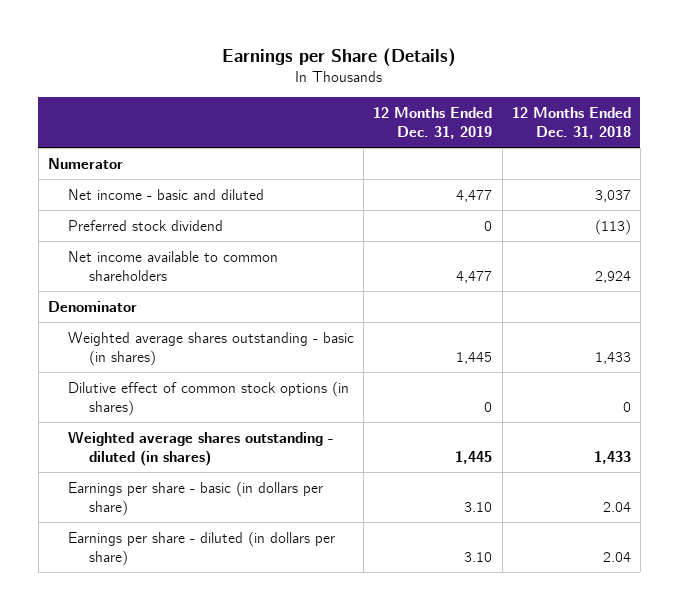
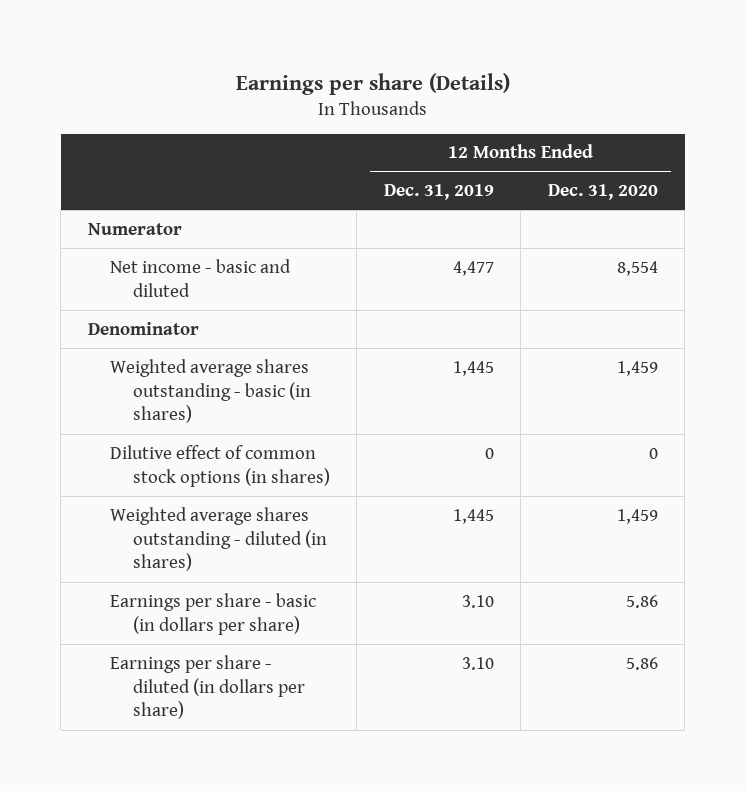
- Earnings per Share (Details)
+ Earnings per share (Details)
- | 12 Months Ended Dec. 31, 2019 | 12 Months Ended Dec. 31, 2018
+ | 12 Months Ended Dec. 31, 2019 | 12 Months Ended Dec. 31, 2020
- Preferred stock dividend | 0 | (113)
- Net income available to common shareholders | 4,477 | 2,924

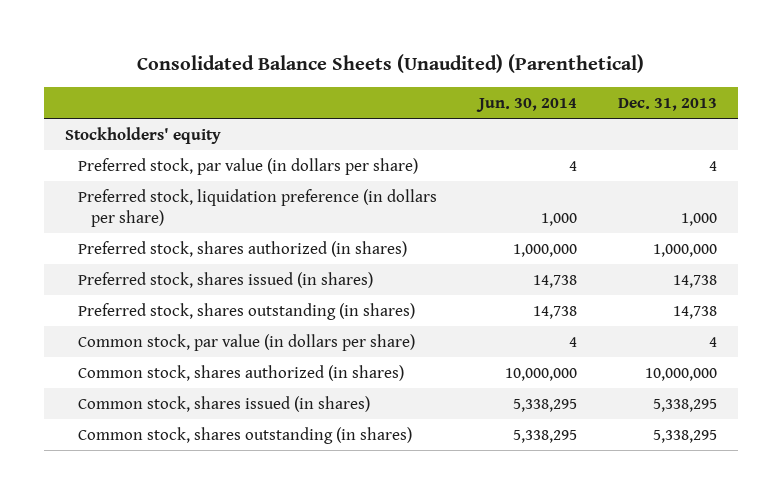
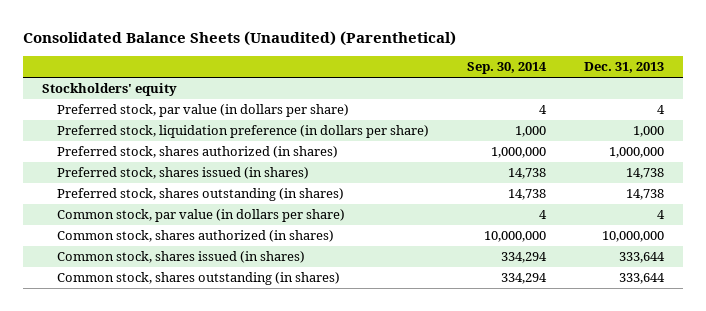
- | Jun. 30, 2014 | Dec. 31, 2013
+ | Sep. 30, 2014 | Dec. 31, 2013
- Common stock, shares issued (in shares) | 5,338,295 | 5,338,295
- Common stock, shares outstanding (in shares) | 5,338,295 | 5,338,295
+ Common stock, shares issued (in shares) | 334,294 | 333,644
+ Common stock, shares outstanding (in shares) | 334,294 | 333,644

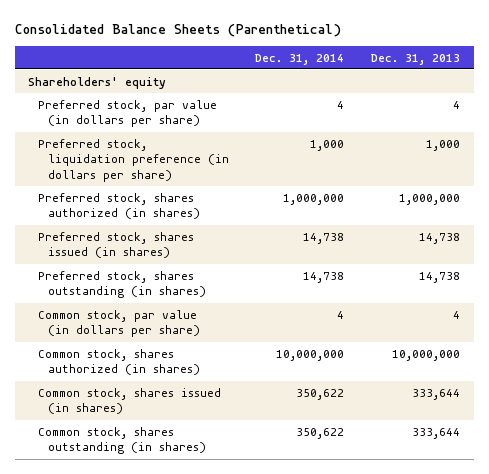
- Consolidated Balance Sheets (Unaudited) (Parenthetical)
+ Consolidated Balance Sheets (Parenthetical)
- | Sep. 30, 2014 | Dec. 31, 2013
+ | Dec. 31, 2014 | Dec. 31, 2013
- Stockholders' equity
+ Shareholders' equity

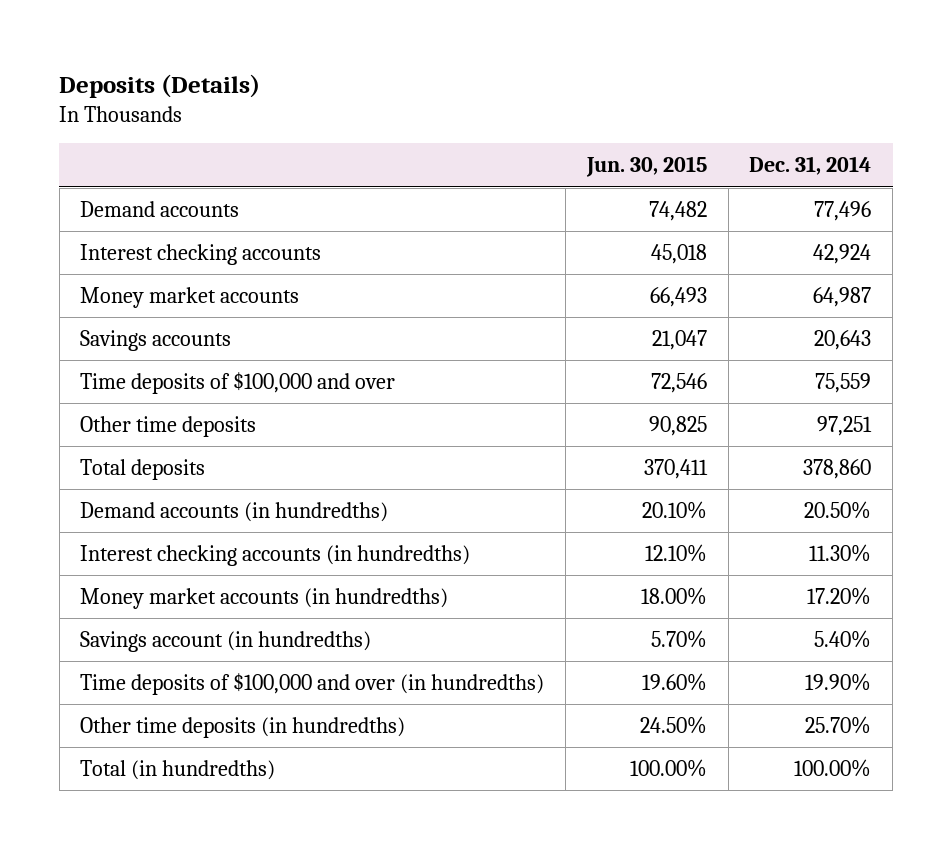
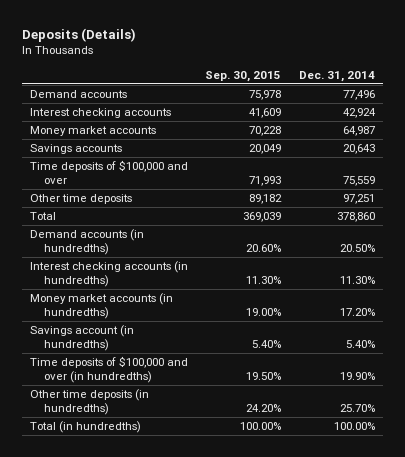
- | Jun. 30, 2015 | Dec. 31, 2014
+ | Sep. 30, 2015 | Dec. 31, 2014
- Total deposits | 370,411 | 378,860
+ Total | 369,039 | 378,860

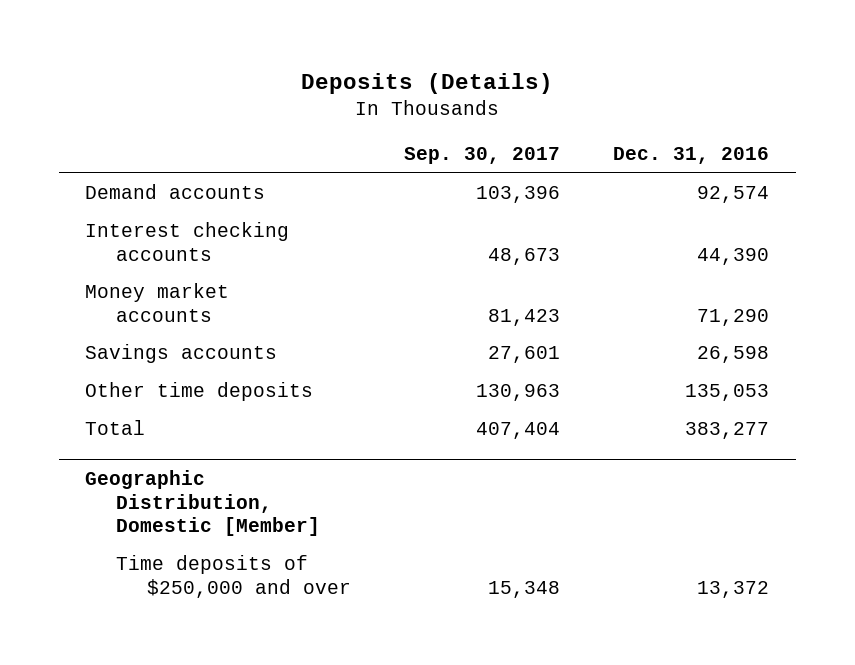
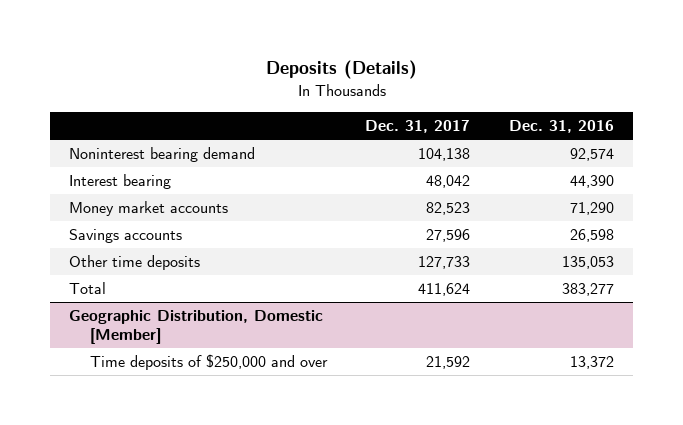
- | Sep. 30, 2017 | Dec. 31, 2016
+ | Dec. 31, 2017 | Dec. 31, 2016
- Demand accounts | 103,396 | 92,574
- Interest checking accounts | 48,673 | 44,390
+ Noninterest bearing demand | 104,138 | 92,574
+ Interest bearing | 48,042 | 44,390

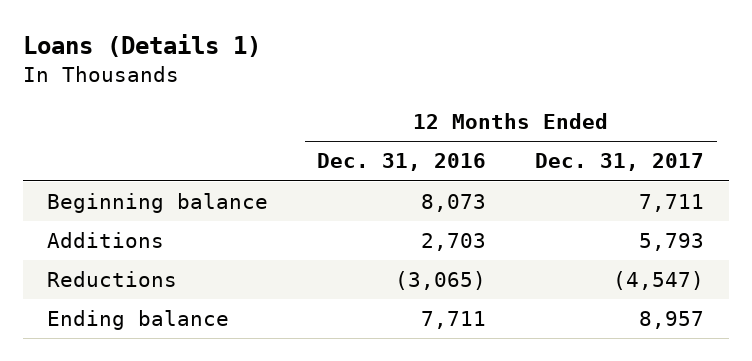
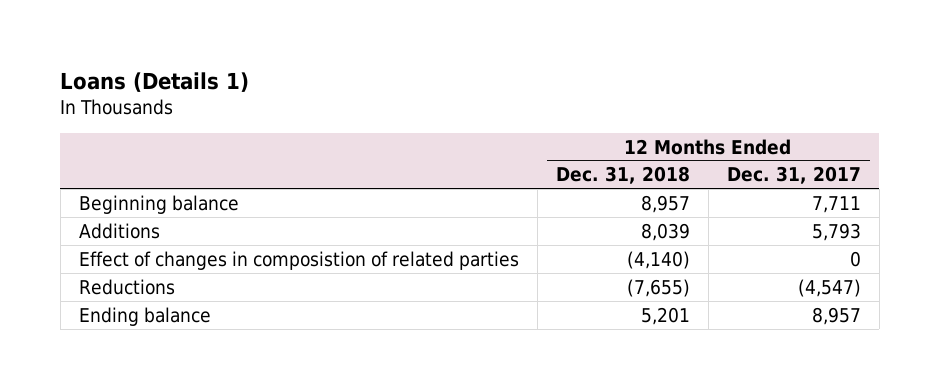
- | 12 Months Ended Dec. 31, 2016 | 12 Months Ended Dec. 31, 2017
+ | 12 Months Ended Dec. 31, 2018 | 12 Months Ended Dec. 31, 2017
+ Effect of changes in composistion of related parties | (4,140) | 0

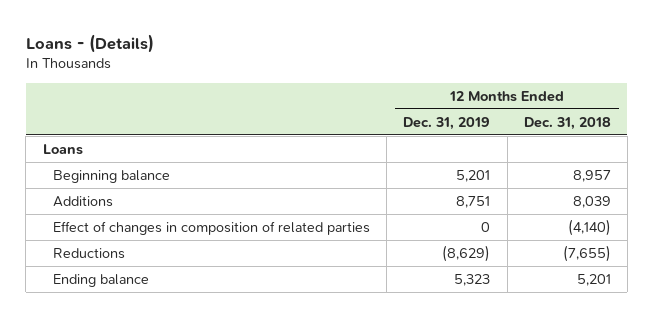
- Loans (Details 1)
+ Loans - (Details)
- | 12 Months Ended Dec. 31, 2018 | 12 Months Ended Dec. 31, 2017
+ | 12 Months Ended Dec. 31, 2019 | 12 Months Ended Dec. 31, 2018
+ Loans
- Effect of changes in composistion of related parties | (4,140) | 0
+ Effect of changes in composition of related parties | 0 | (4,140)

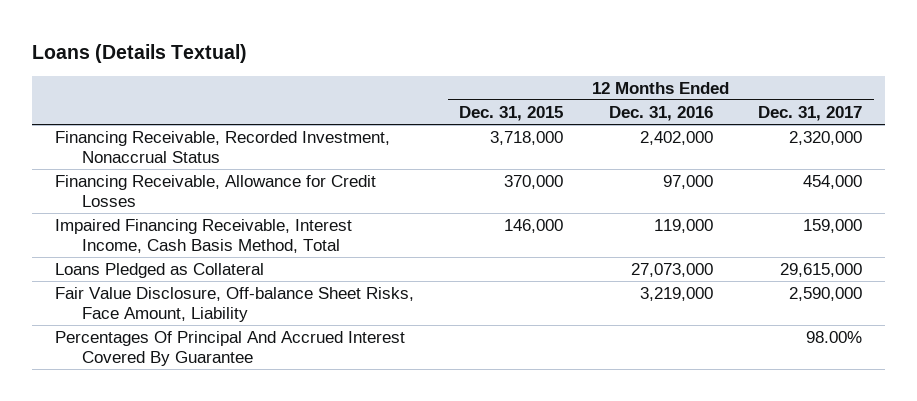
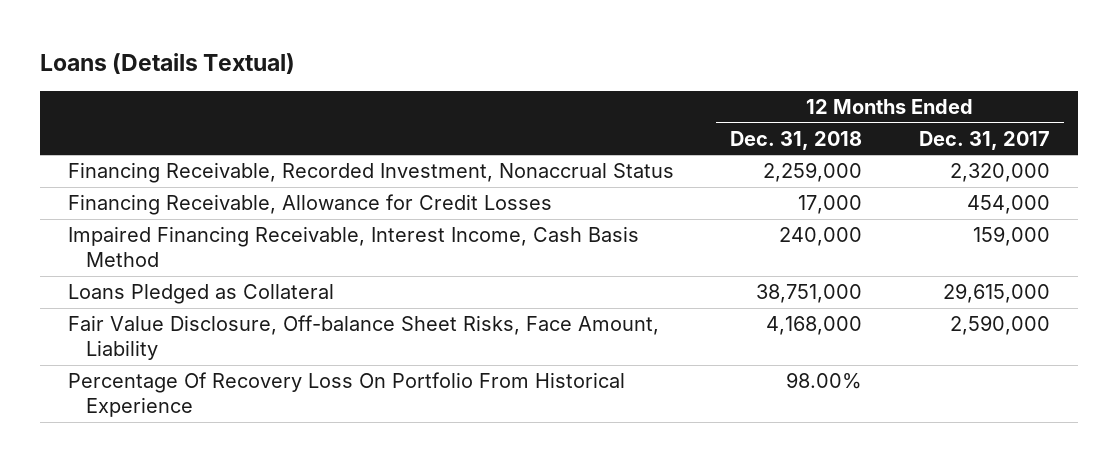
- | 12 Months Ended Dec. 31, 2015 | 12 Months Ended Dec. 31, 2016 | 12 Months Ended Dec. 31, 2017
+ | 12 Months Ended Dec. 31, 2018 | 12 Months Ended Dec. 31, 2017
- Impaired Financing Receivable, Interest Income, Cash Basis Method, Total | 146,000 | 119,000 | 159,000
+ Impaired Financing Receivable, Interest Income, Cash Basis Method | 240,000 | 159,000
- Percentages Of Principal And Accrued Interest Covered By Guarantee | | | 98.00%
+ Percentage Of Recovery Loss On Portfolio From Historical Experience | 98.00% |

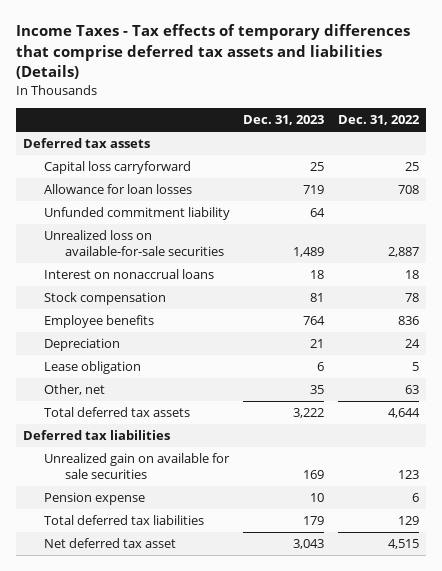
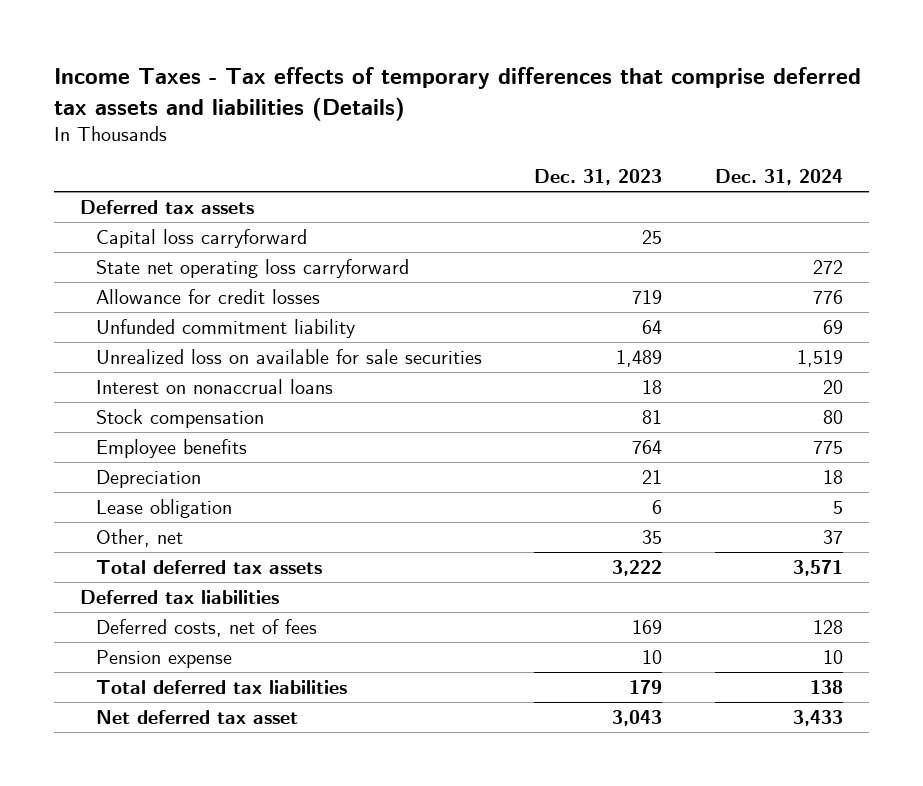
- | Dec. 31, 2023 | Dec. 31, 2022
+ | Dec. 31, 2023 | Dec. 31, 2024
- Allowance for loan losses | 719 | 708
+ State net operating loss carryforward | | 272
+ Allowance for credit losses | 719 | 776
- Unrealized loss on available-for-sale securities | 1,489 | 2,887
+ Unrealized loss on available for sale securities | 1,489 | 1,519
- Unrealized gain on available for sale securities | 169 | 123
+ Deferred costs, net of fees | 169 | 128

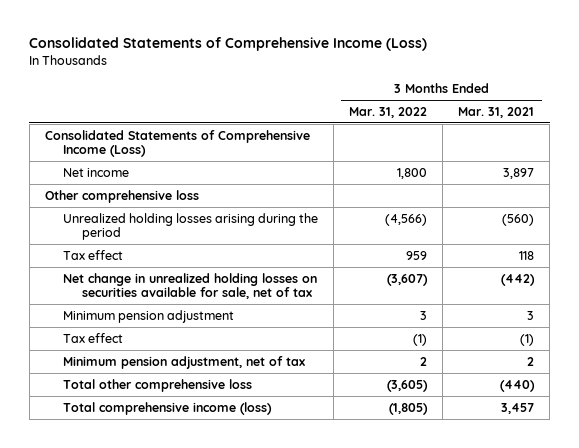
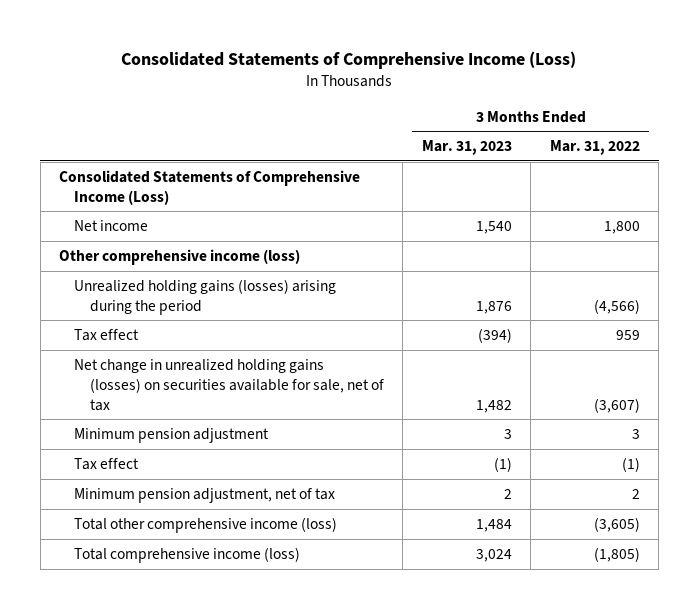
- | 3 Months Ended Mar. 31, 2022 | 3 Months Ended Mar. 31, 2021
+ | 3 Months Ended Mar. 31, 2023 | 3 Months Ended Mar. 31, 2022
- Other comprehensive loss
- Unrealized holding losses arising during the period | (4,566) | (560)
+ Other comprehensive income (loss)
+ Unrealized holding gains (losses) arising during the period | 1,876 | (4,566)
- Net change in unrealized holding losses on securities available for sale, net of tax | (3,607) | (442)
+ Net change in unrealized holding gains (losses) on securities available for sale, net of tax | 1,482 | (3,607)
- Total other comprehensive loss | (3,605) | (440)
+ Total other comprehensive income (loss) | 1,484 | (3,605)

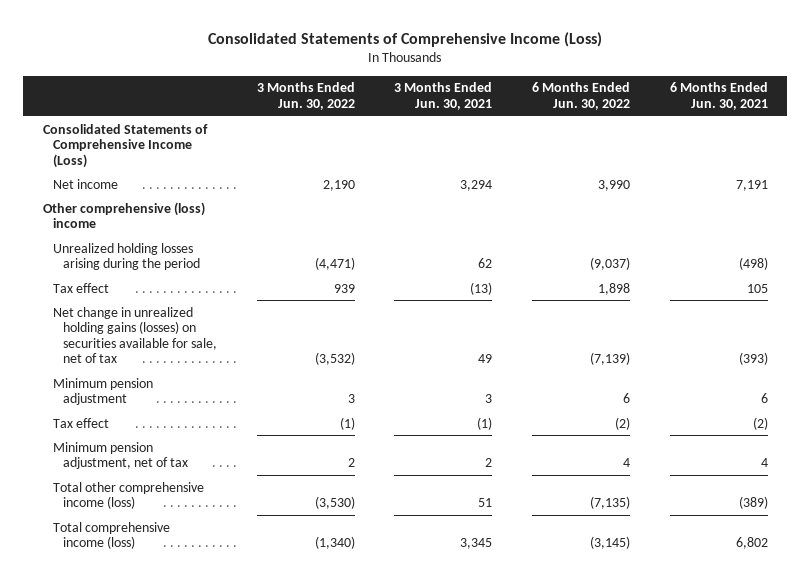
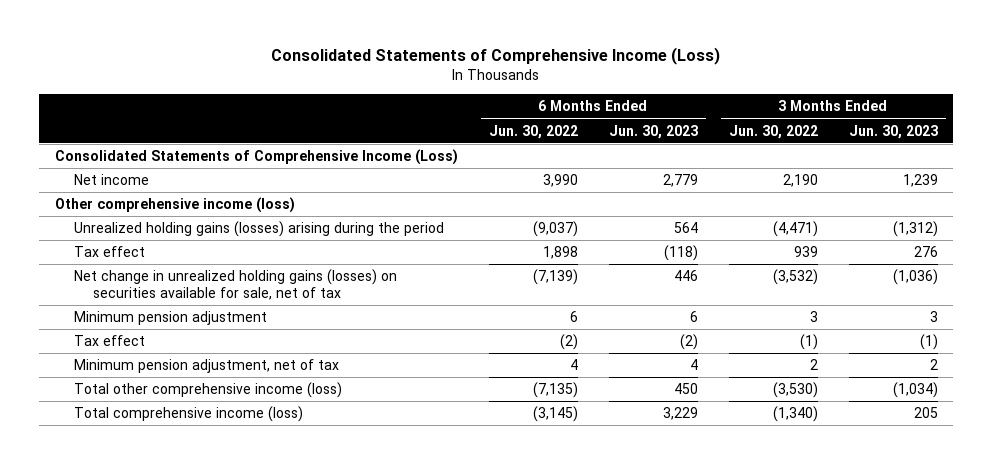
- | 3 Months Ended Jun. 30, 2022 | 3 Months Ended Jun. 30, 2021 | 6 Months Ended Jun. 30, 2022 | 6 Months Ended Jun. 30, 2021
+ | 6 Months Ended Jun. 30, 2022 | 6 Months Ended Jun. 30, 2023 | 3 Months Ended Jun. 30, 2022 | 3 Months Ended Jun. 30, 2023
- Other comprehensive (loss) income
- Unrealized holding losses arising during the period | (4,471) | 62 | (9,037) | (498)
+ Other comprehensive income (loss)
+ Unrealized holding gains (losses) arising during the period | (9,037) | 564 | (4,471) | (1,312)

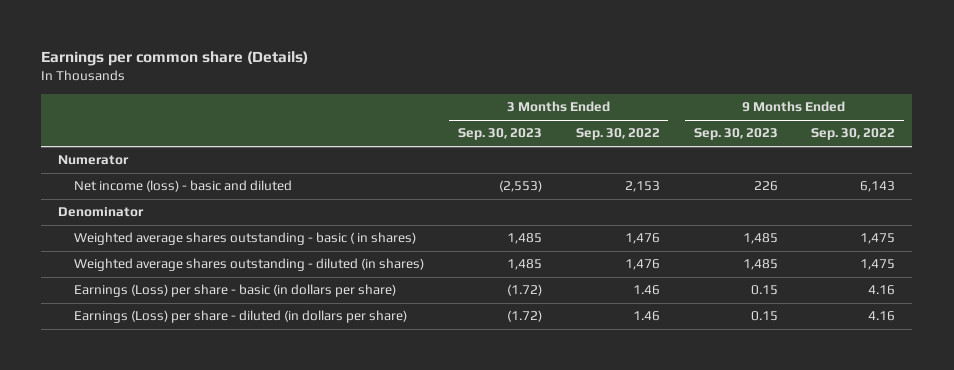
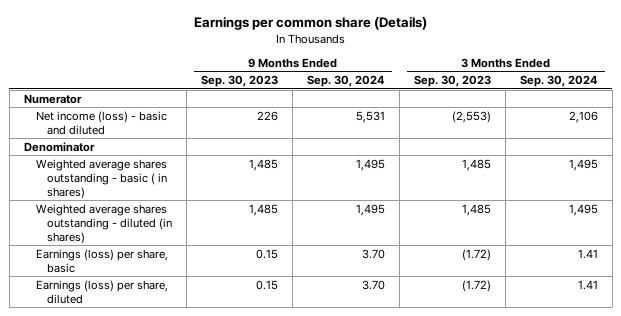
- | 3 Months Ended Sep. 30, 2023 | 3 Months Ended Sep. 30, 2022 | 9 Months Ended Sep. 30, 2023 | 9 Months Ended Sep. 30, 2022
+ | 9 Months Ended Sep. 30, 2023 | 9 Months Ended Sep. 30, 2024 | 3 Months Ended Sep. 30, 2023 | 3 Months Ended Sep. 30, 2024
- Earnings (Loss) per share - basic (in dollars per share) | (1.72) | 1.46 | 0.15 | 4.16
- Earnings (Loss) per share - diluted (in dollars per share) | (1.72) | 1.46 | 0.15 | 4.16
+ Earnings (loss) per share, basic | 0.15 | 3.70 | (1.72) | 1.41
+ Earnings (loss) per share, diluted | 0.15 | 3.70 | (1.72) | 1.41

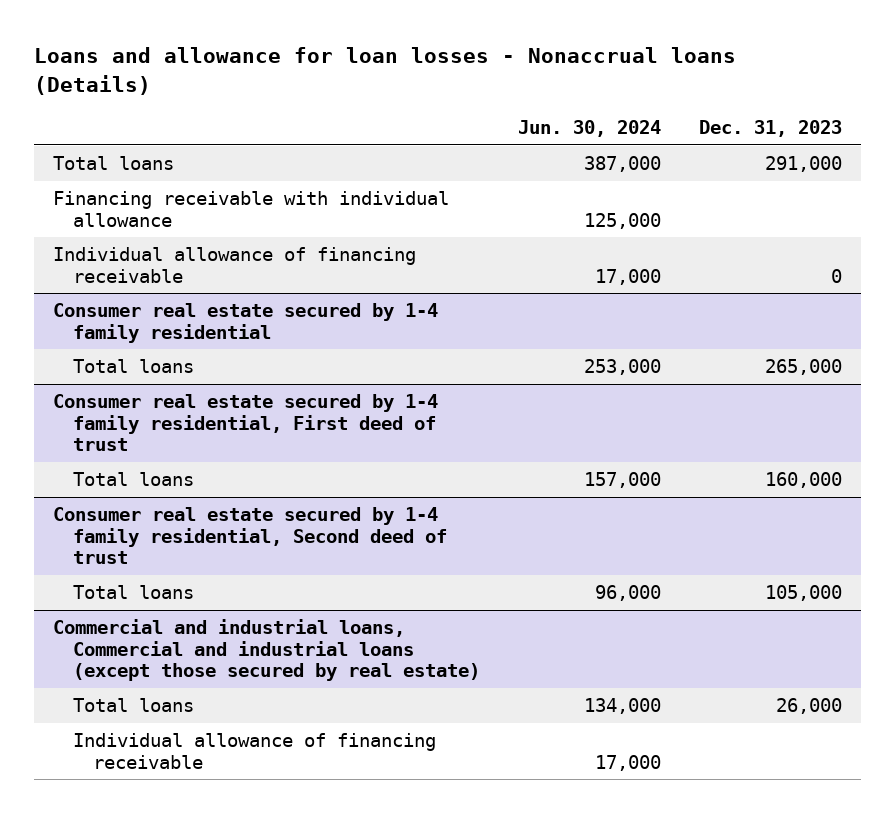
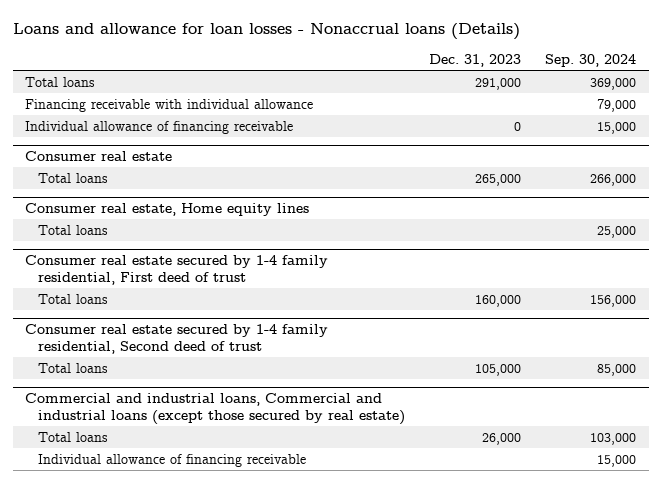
- | Jun. 30, 2024 | Dec. 31, 2023
+ | Dec. 31, 2023 | Sep. 30, 2024
- Consumer real estate secured by 1-4 family residential
+ Consumer real estate
+ Consumer real estate, Home equity lines
+ Total loans | | 25,000

